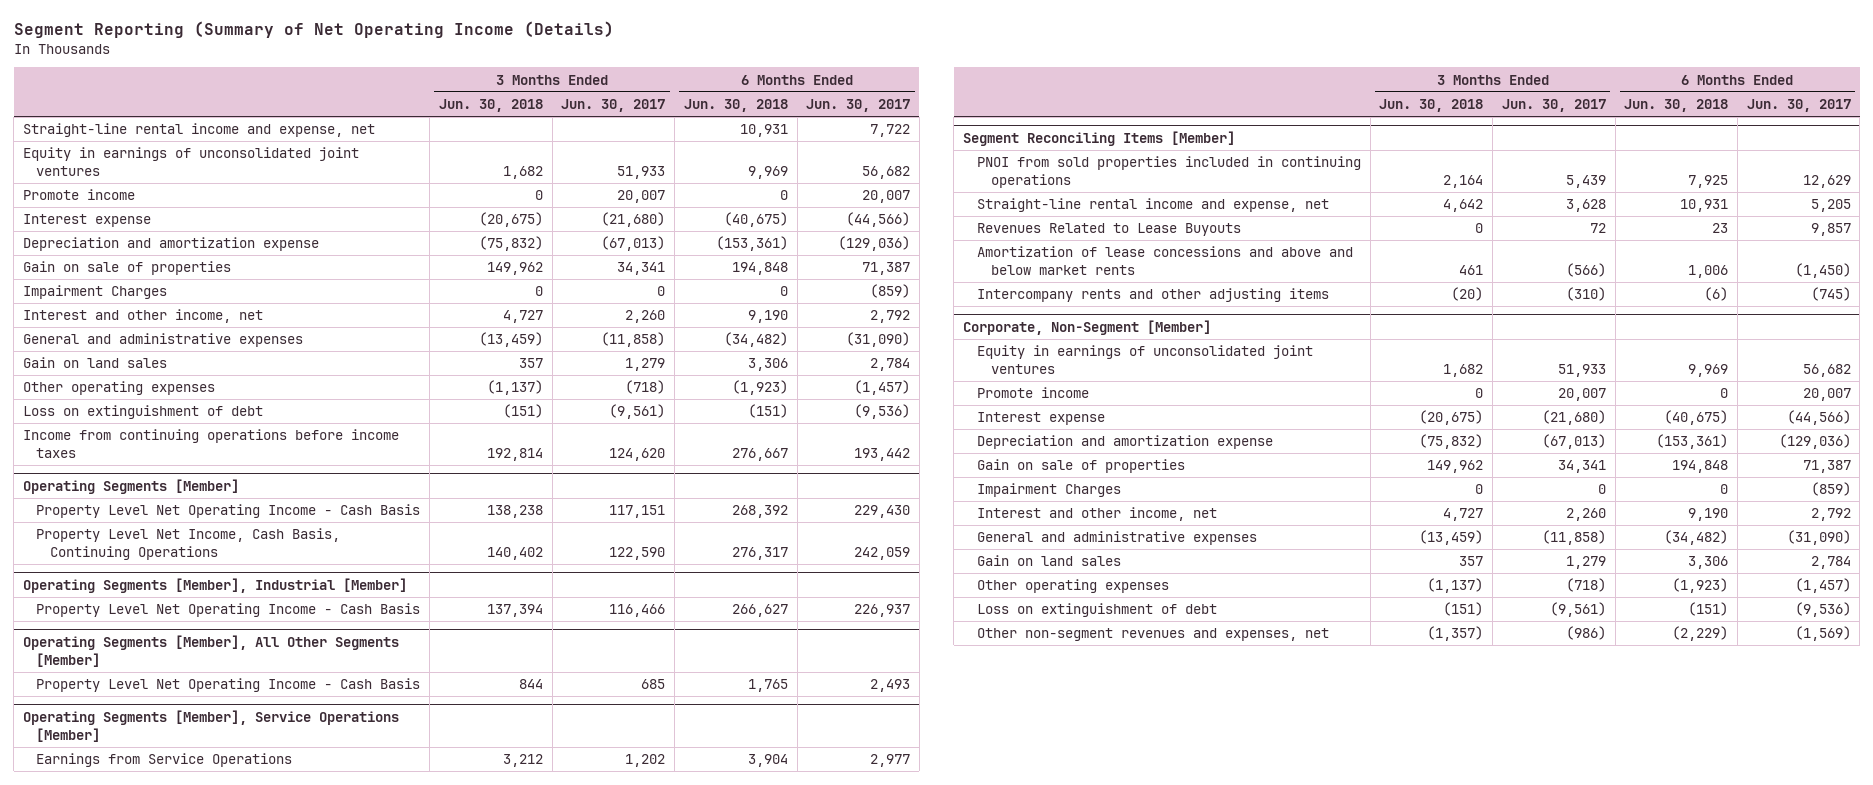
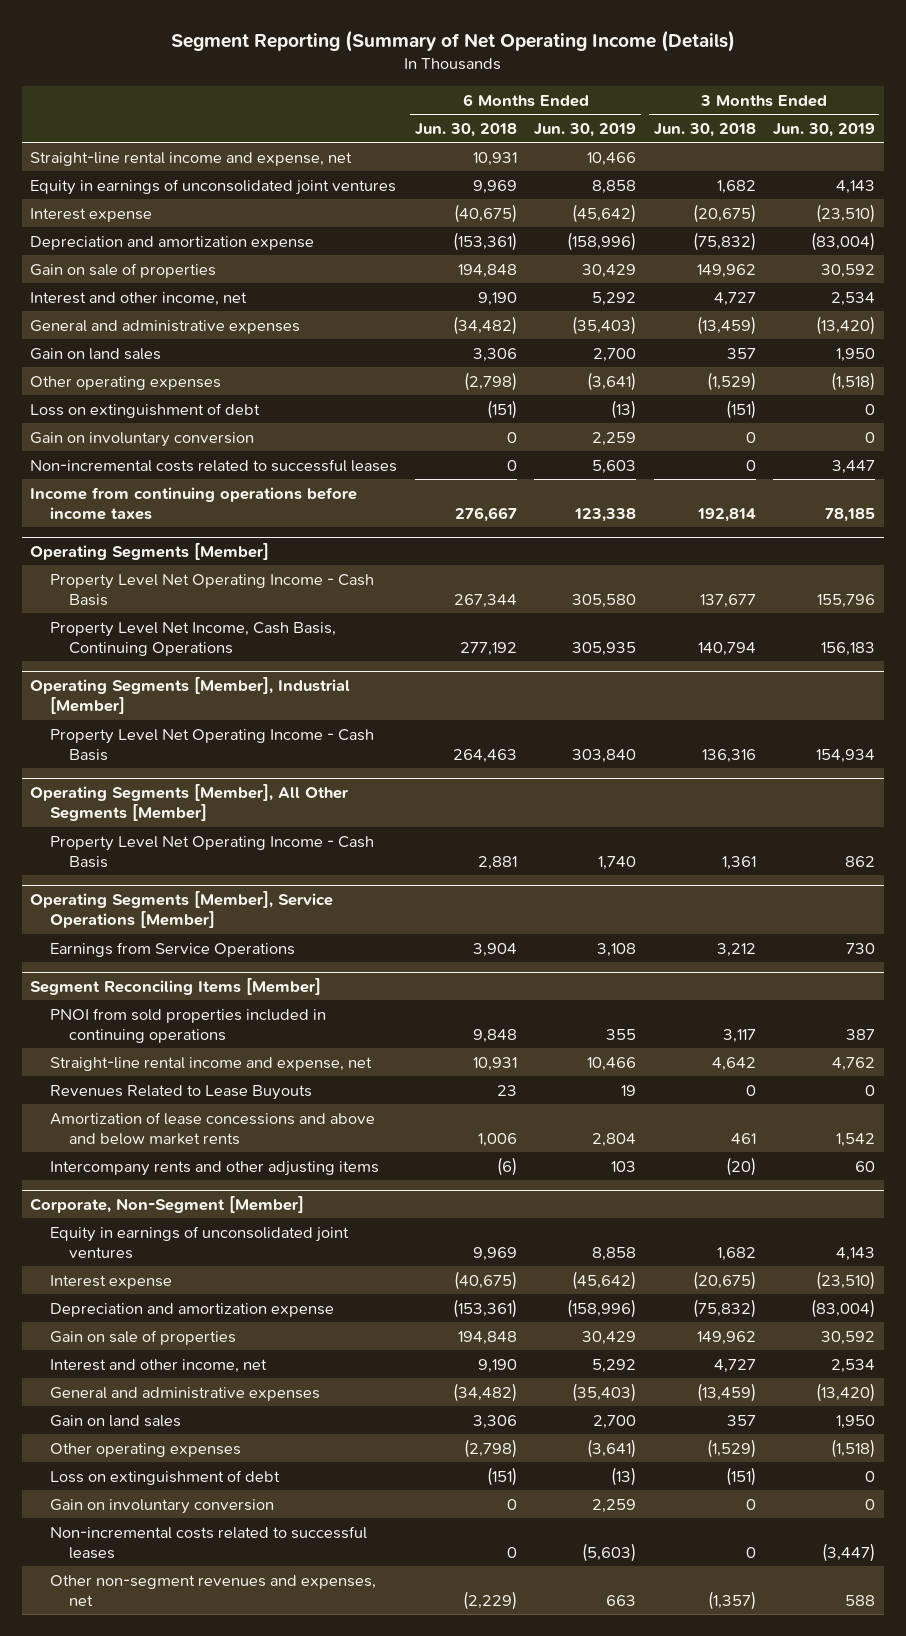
- | 3 Months Ended Jun. 30, 2018 | 3 Months Ended Jun. 30, 2017 | 6 Months Ended Jun. 30, 2018 | 6 Months Ended Jun. 30, 2017
+ | 6 Months Ended Jun. 30, 2018 | 6 Months Ended Jun. 30, 2019 | 3 Months Ended Jun. 30, 2018 | 3 Months Ended Jun. 30, 2019
- Promote income | 0 | 20,007 | 0 | 20,007
- Impairment Charges | 0 | 0 | 0 | (859)
- Other operating expenses | (1,137) | (718) | (1,923) | (1,457)
+ Other operating expenses | (2,798) | (3,641) | (1,529) | (1,518)
+ Gain on involuntary conversion | 0 | 2,259 | 0 | 0
+ Non-incremental costs related to successful leases | 0 | 5,603 | 0 | 3,447
@ Operating Segments [Member]
- Property Level Net Operating Income - Cash Basis | 138,238 | 117,151 | 268,392 | 229,430
- Property Level Net Income, Cash Basis, Continuing Operations | 140,402 | 122,590 | 276,317 | 242,059
+ Property Level Net Operating Income - Cash Basis | 267,344 | 305,580 | 137,677 | 155,796
+ Property Level Net Income, Cash Basis, Continuing Operations | 277,192 | 305,935 | 140,794 | 156,183
@ Operating Segments [Member], Industrial [Member]
- Property Level Net Operating Income - Cash Basis | 137,394 | 116,466 | 266,627 | 226,937
+ Property Level Net Operating Income - Cash Basis | 264,463 | 303,840 | 136,316 | 154,934
@ Operating Segments [Member], All Other Segments [Member]
- Property Level Net Operating Income - Cash Basis | 844 | 685 | 1,765 | 2,493
+ Property Level Net Operating Income - Cash Basis | 2,881 | 1,740 | 1,361 | 862
@ Segment Reconciling Items [Member]
- PNOI from sold properties included in continuing operations | 2,164 | 5,439 | 7,925 | 12,629
+ PNOI from sold properties included in continuing operations | 9,848 | 355 | 3,117 | 387
@ Corporate, Non-Segment [Member]
- Promote income | 0 | 20,007 | 0 | 20,007
- Impairment Charges | 0 | 0 | 0 | (859)
- Other operating expenses | (1,137) | (718) | (1,923) | (1,457)
+ Other operating expenses | (2,798) | (3,641) | (1,529) | (1,518)
+ Gain on involuntary conversion | 0 | 2,259 | 0 | 0
+ Non-incremental costs related to successful leases | 0 | (5,603) | 0 | (3,447)

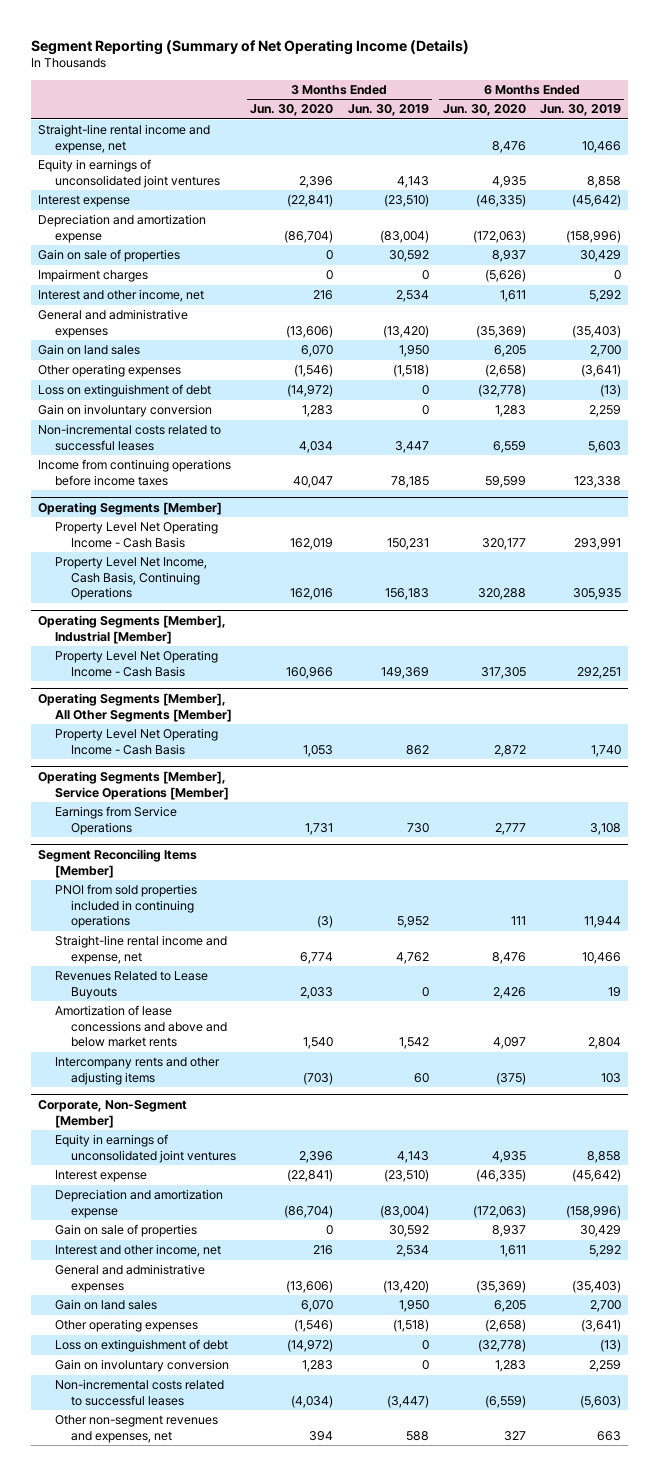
- | 6 Months Ended Jun. 30, 2018 | 6 Months Ended Jun. 30, 2019 | 3 Months Ended Jun. 30, 2018 | 3 Months Ended Jun. 30, 2019
+ | 3 Months Ended Jun. 30, 2020 | 3 Months Ended Jun. 30, 2019 | 6 Months Ended Jun. 30, 2020 | 6 Months Ended Jun. 30, 2019
+ Impairment charges | 0 | 0 | (5,626) | 0
@ Operating Segments [Member]
- Property Level Net Operating Income - Cash Basis | 267,344 | 305,580 | 137,677 | 155,796
+ Property Level Net Operating Income - Cash Basis | 162,019 | 150,231 | 320,177 | 293,991
@ Operating Segments [Member], Industrial [Member]
- Property Level Net Operating Income - Cash Basis | 264,463 | 303,840 | 136,316 | 154,934
+ Property Level Net Operating Income - Cash Basis | 160,966 | 149,369 | 317,305 | 292,251
@ Segment Reconciling Items [Member]
- PNOI from sold properties included in continuing operations | 9,848 | 355 | 3,117 | 387
+ PNOI from sold properties included in continuing operations | (3) | 5,952 | 111 | 11,944

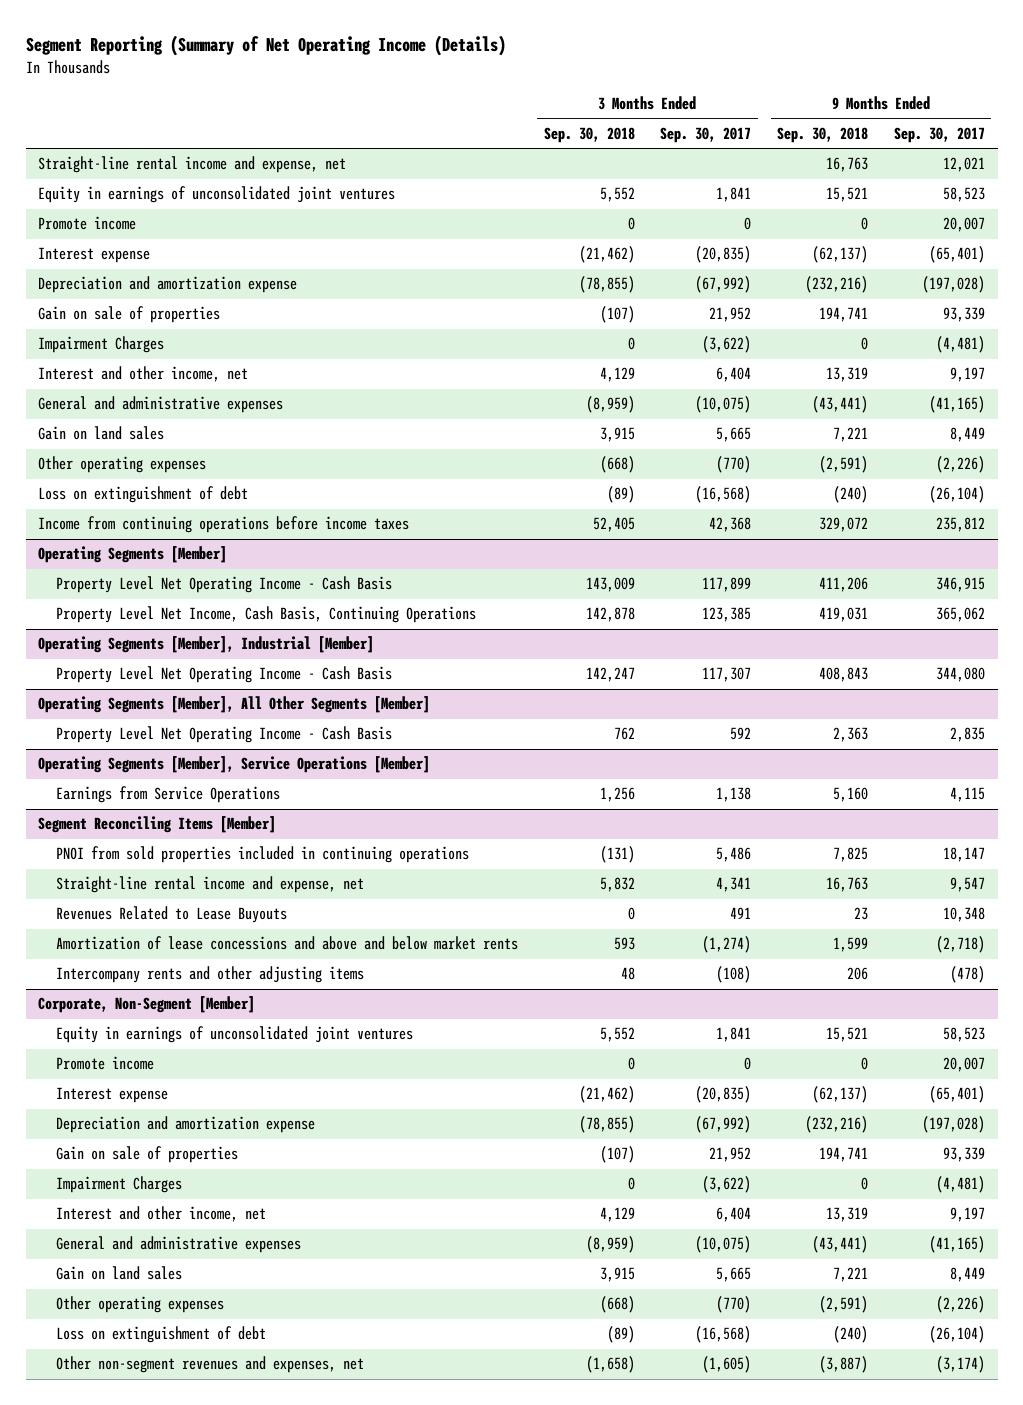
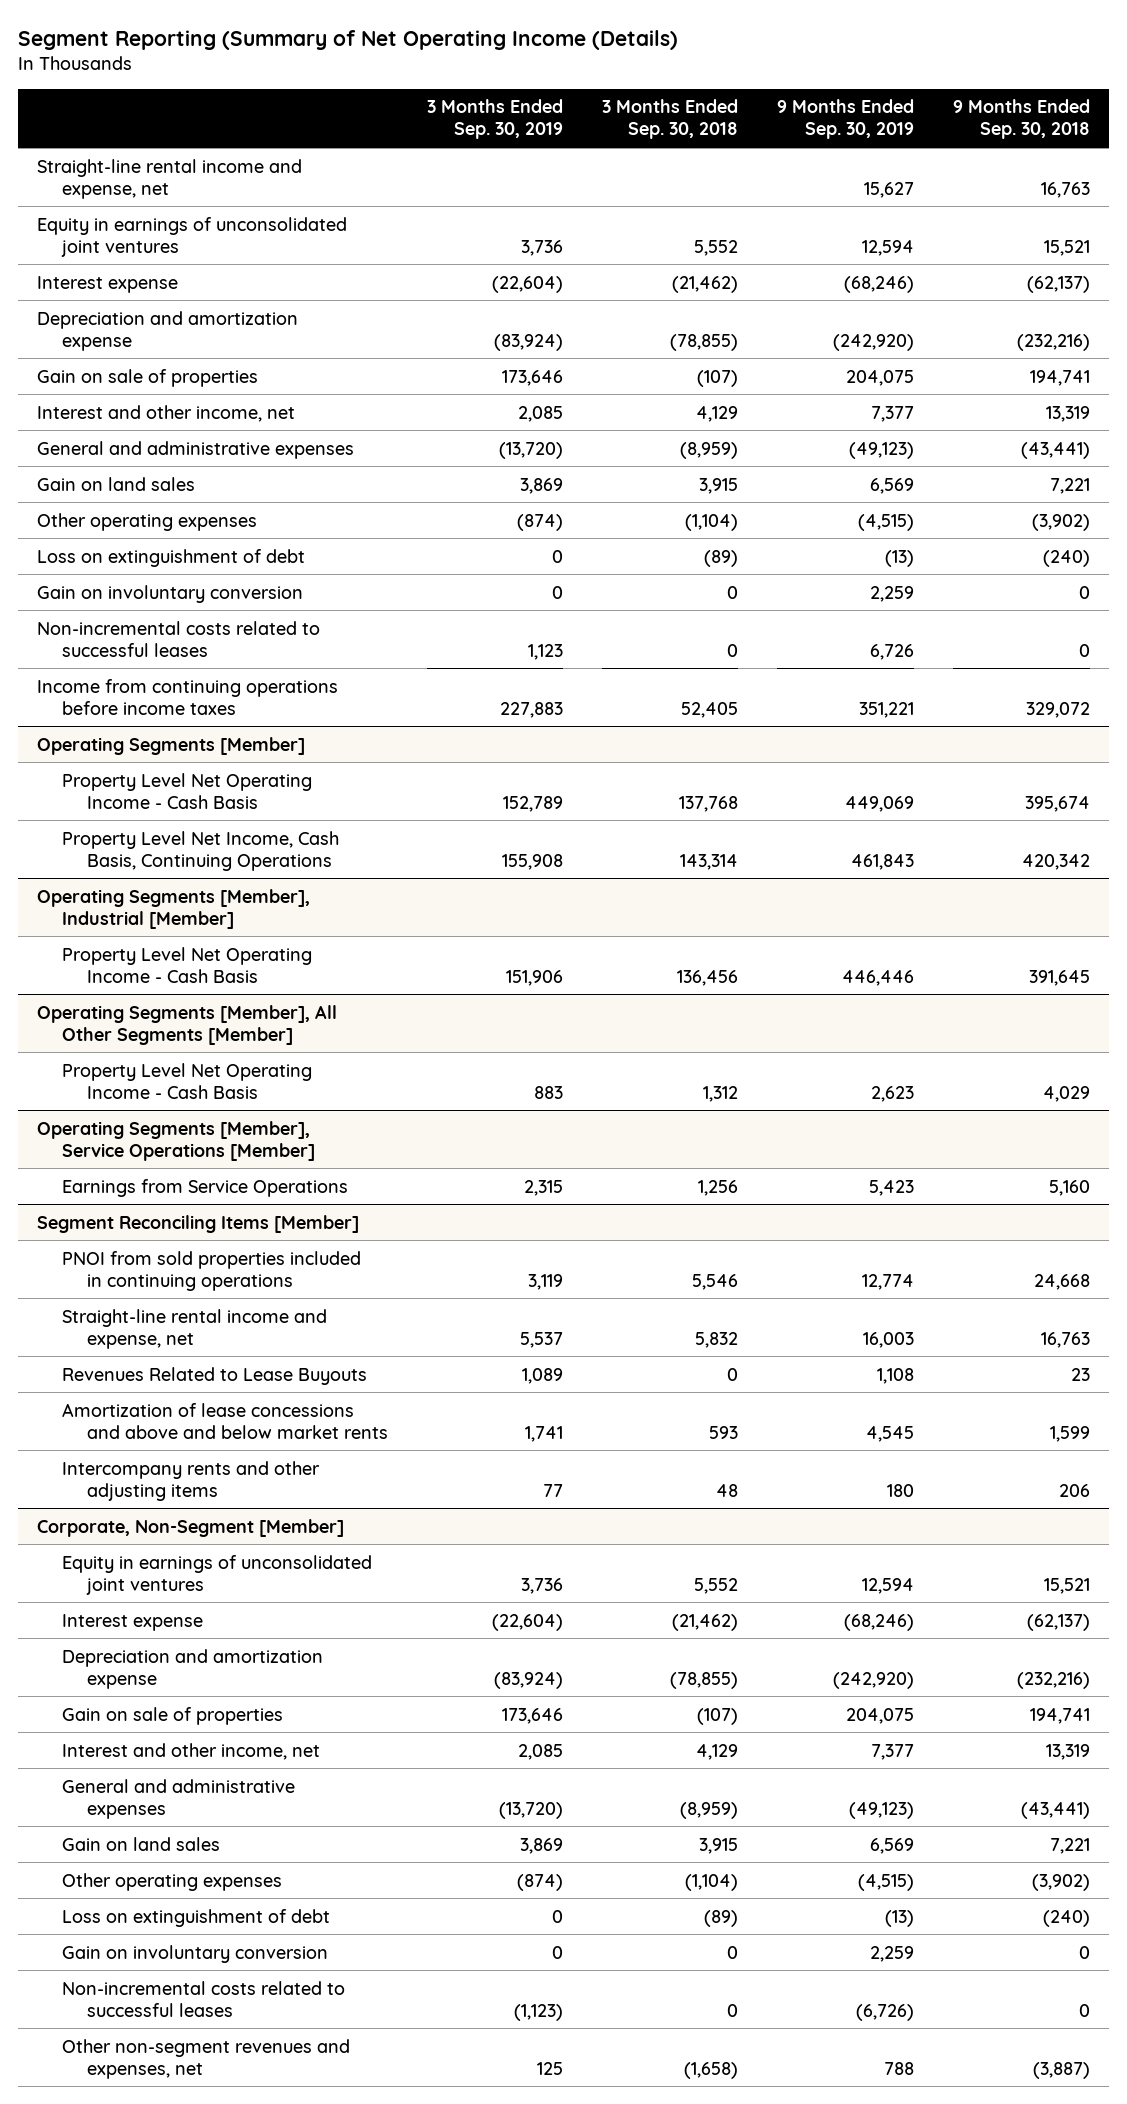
- | 3 Months Ended Sep. 30, 2018 | 3 Months Ended Sep. 30, 2017 | 9 Months Ended Sep. 30, 2018 | 9 Months Ended Sep. 30, 2017
+ | 3 Months Ended Sep. 30, 2019 | 3 Months Ended Sep. 30, 2018 | 9 Months Ended Sep. 30, 2019 | 9 Months Ended Sep. 30, 2018
- Promote income | 0 | 0 | 0 | 20,007
- Impairment Charges | 0 | (3,622) | 0 | (4,481)
- Other operating expenses | (668) | (770) | (2,591) | (2,226)
+ Other operating expenses | (874) | (1,104) | (4,515) | (3,902)
+ Gain on involuntary conversion | 0 | 0 | 2,259 | 0
+ Non-incremental costs related to successful leases | 1,123 | 0 | 6,726 | 0
@ Operating Segments [Member]
- Property Level Net Operating Income - Cash Basis | 143,009 | 117,899 | 411,206 | 346,915
- Property Level Net Income, Cash Basis, Continuing Operations | 142,878 | 123,385 | 419,031 | 365,062
+ Property Level Net Operating Income - Cash Basis | 152,789 | 137,768 | 449,069 | 395,674
+ Property Level Net Income, Cash Basis, Continuing Operations | 155,908 | 143,314 | 461,843 | 420,342
@ Operating Segments [Member], Industrial [Member]
- Property Level Net Operating Income - Cash Basis | 142,247 | 117,307 | 408,843 | 344,080
+ Property Level Net Operating Income - Cash Basis | 151,906 | 136,456 | 446,446 | 391,645
@ Operating Segments [Member], All Other Segments [Member]
- Property Level Net Operating Income - Cash Basis | 762 | 592 | 2,363 | 2,835
+ Property Level Net Operating Income - Cash Basis | 883 | 1,312 | 2,623 | 4,029
@ Segment Reconciling Items [Member]
- PNOI from sold properties included in continuing operations | (131) | 5,486 | 7,825 | 18,147
+ PNOI from sold properties included in continuing operations | 3,119 | 5,546 | 12,774 | 24,668
@ Corporate, Non-Segment [Member]
- Promote income | 0 | 0 | 0 | 20,007
- Impairment Charges | 0 | (3,622) | 0 | (4,481)
- Other operating expenses | (668) | (770) | (2,591) | (2,226)
+ Other operating expenses | (874) | (1,104) | (4,515) | (3,902)
+ Gain on involuntary conversion | 0 | 0 | 2,259 | 0
+ Non-incremental costs related to successful leases | (1,123) | 0 | (6,726) | 0

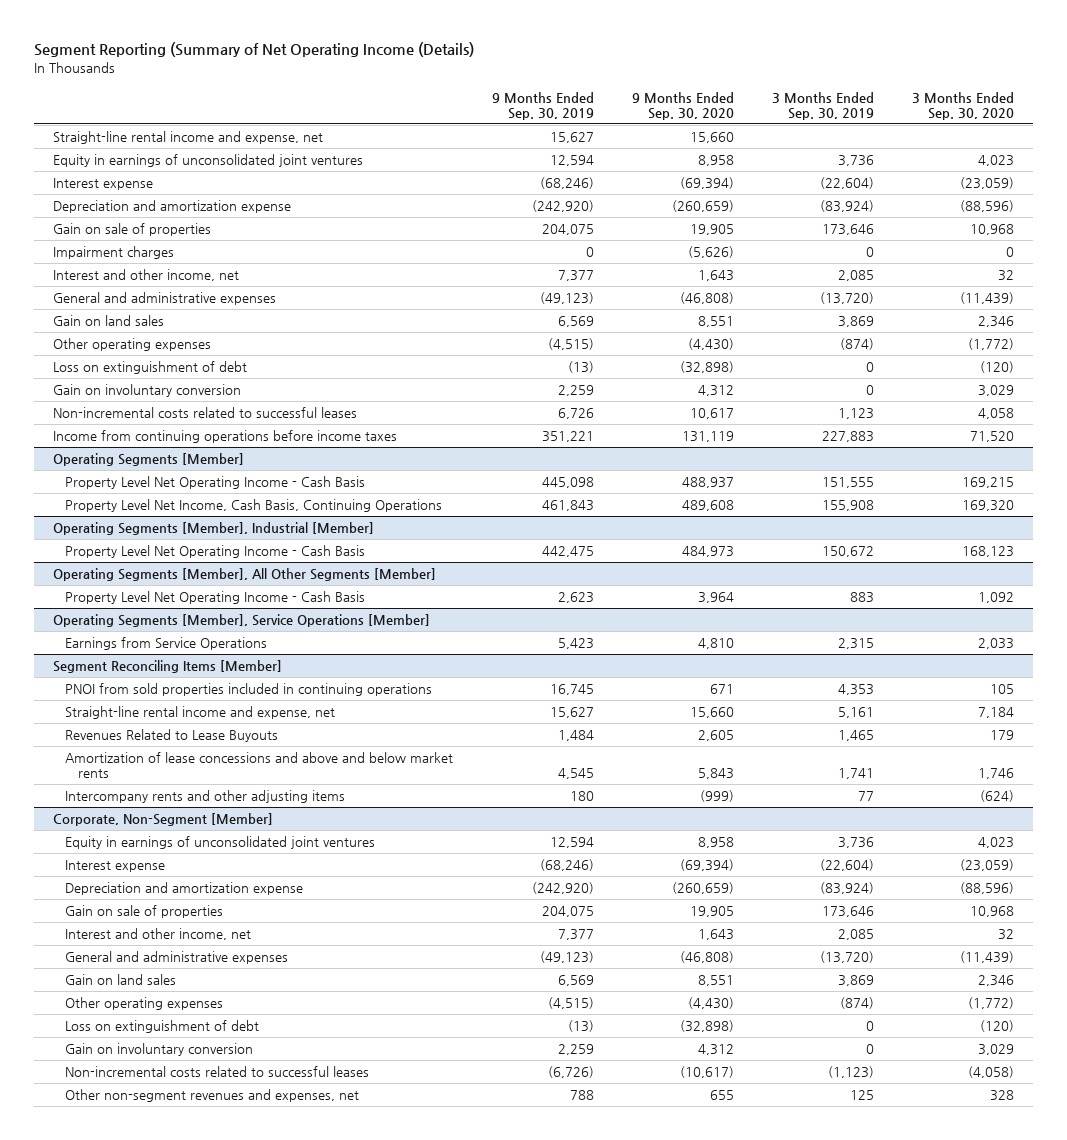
- | 3 Months Ended Sep. 30, 2019 | 3 Months Ended Sep. 30, 2018 | 9 Months Ended Sep. 30, 2019 | 9 Months Ended Sep. 30, 2018
+ | 9 Months Ended Sep. 30, 2019 | 9 Months Ended Sep. 30, 2020 | 3 Months Ended Sep. 30, 2019 | 3 Months Ended Sep. 30, 2020
+ Impairment charges | 0 | (5,626) | 0 | 0
@ Operating Segments [Member]
- Property Level Net Operating Income - Cash Basis | 152,789 | 137,768 | 449,069 | 395,674
+ Property Level Net Operating Income - Cash Basis | 445,098 | 488,937 | 151,555 | 169,215
@ Operating Segments [Member], Industrial [Member]
- Property Level Net Operating Income - Cash Basis | 151,906 | 136,456 | 446,446 | 391,645
+ Property Level Net Operating Income - Cash Basis | 442,475 | 484,973 | 150,672 | 168,123
@ Segment Reconciling Items [Member]
- PNOI from sold properties included in continuing operations | 3,119 | 5,546 | 12,774 | 24,668
- Straight-line rental income and expense, net | 5,537 | 5,832 | 16,003 | 16,763
- Revenues Related to Lease Buyouts | 1,089 | 0 | 1,108 | 23
+ PNOI from sold properties included in continuing operations | 16,745 | 671 | 4,353 | 105
+ Straight-line rental income and expense, net | 15,627 | 15,660 | 5,161 | 7,184
+ Revenues Related to Lease Buyouts | 1,484 | 2,605 | 1,465 | 179

